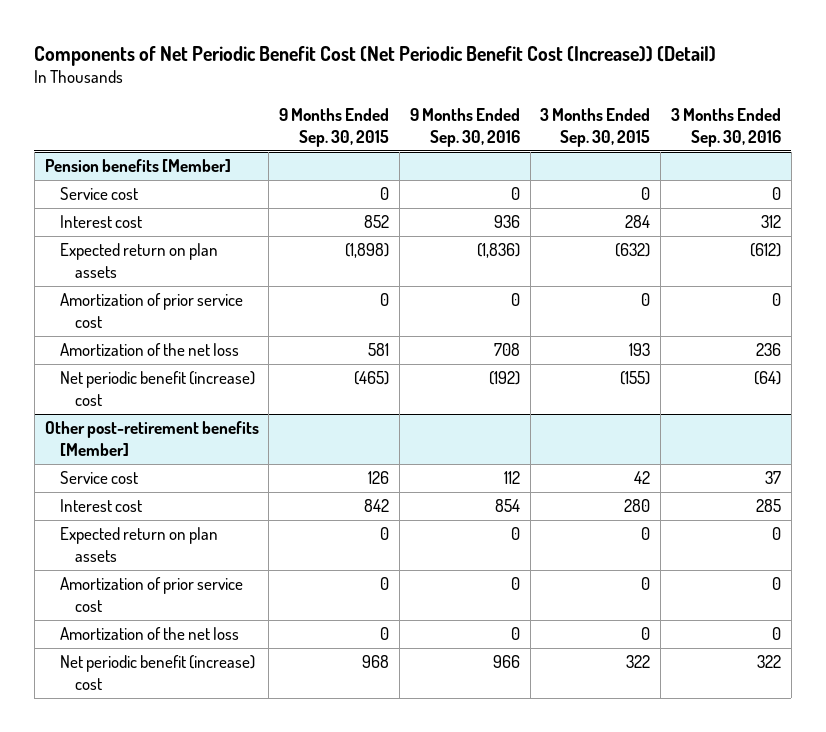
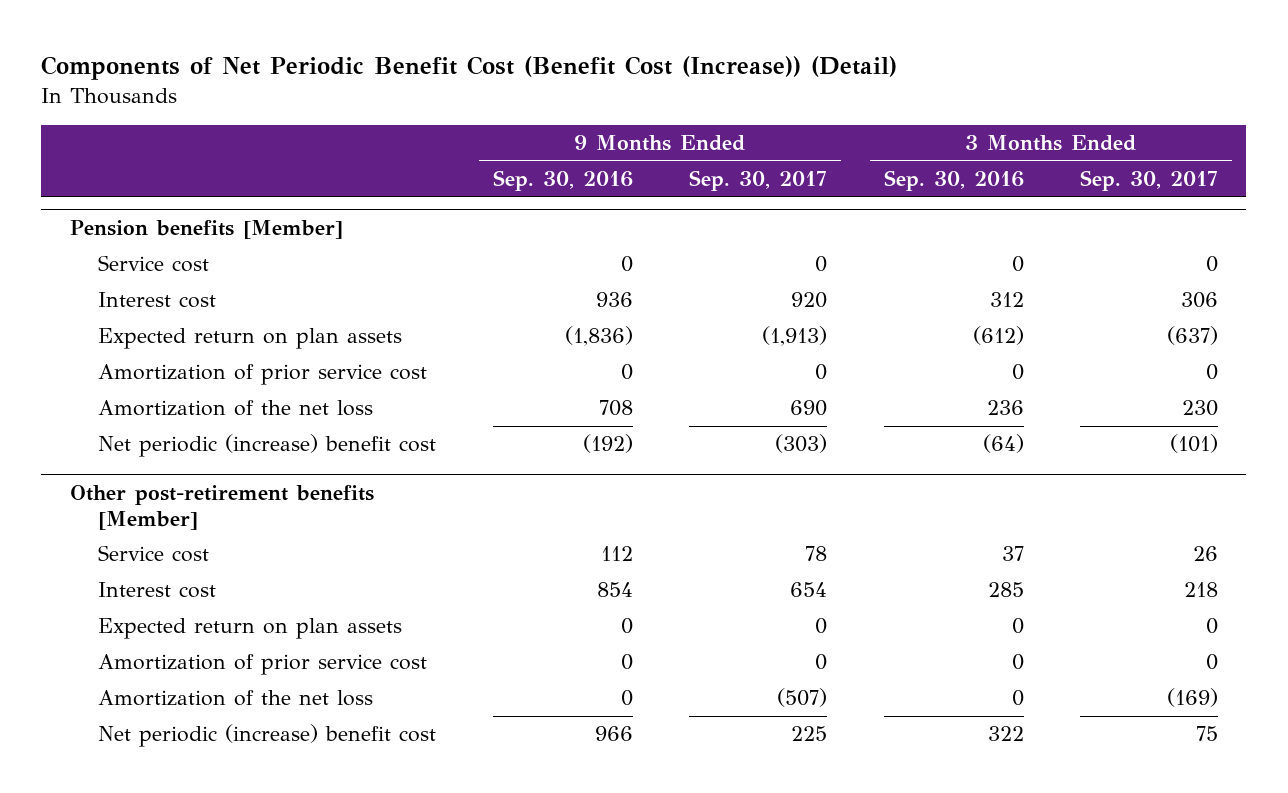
- Components of Net Periodic Benefit Cost (Net Periodic Benefit Cost (Increase)) (Detail)
+ Components of Net Periodic Benefit Cost (Benefit Cost (Increase)) (Detail)
- | 9 Months Ended Sep. 30, 2015 | 9 Months Ended Sep. 30, 2016 | 3 Months Ended Sep. 30, 2015 | 3 Months Ended Sep. 30, 2016
+ | 9 Months Ended Sep. 30, 2016 | 9 Months Ended Sep. 30, 2017 | 3 Months Ended Sep. 30, 2016 | 3 Months Ended Sep. 30, 2017
@ Pension benefits [Member]
- Net periodic benefit (increase) cost | (465) | (192) | (155) | (64)
+ Net periodic (increase) benefit cost | (192) | (303) | (64) | (101)
@ Other post-retirement benefits [Member]
- Net periodic benefit (increase) cost | 968 | 966 | 322 | 322
+ Net periodic (increase) benefit cost | 966 | 225 | 322 | 75

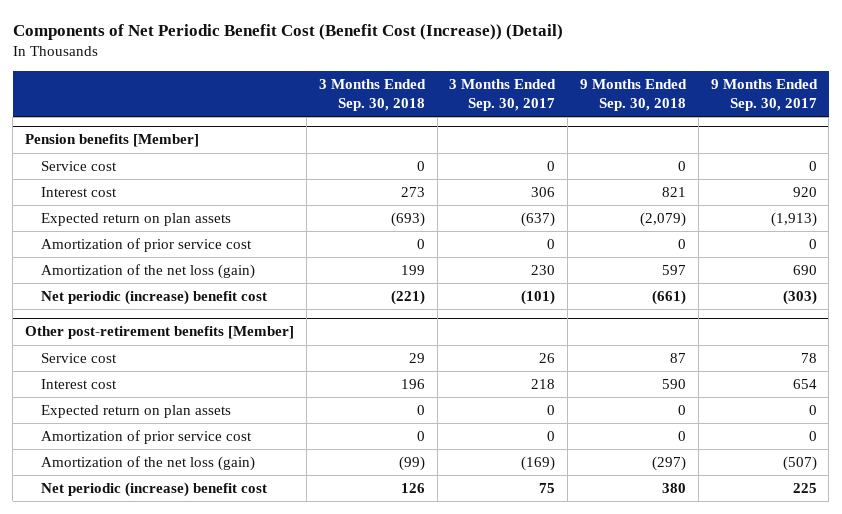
- | 9 Months Ended Sep. 30, 2016 | 9 Months Ended Sep. 30, 2017 | 3 Months Ended Sep. 30, 2016 | 3 Months Ended Sep. 30, 2017
+ | 3 Months Ended Sep. 30, 2018 | 3 Months Ended Sep. 30, 2017 | 9 Months Ended Sep. 30, 2018 | 9 Months Ended Sep. 30, 2017
@ Pension benefits [Member]
- Amortization of the net loss | 708 | 690 | 236 | 230
+ Amortization of the net loss (gain) | 199 | 230 | 597 | 690
@ Other post-retirement benefits [Member]
- Amortization of the net loss | 0 | (507) | 0 | (169)
+ Amortization of the net loss (gain) | (99) | (169) | (297) | (507)

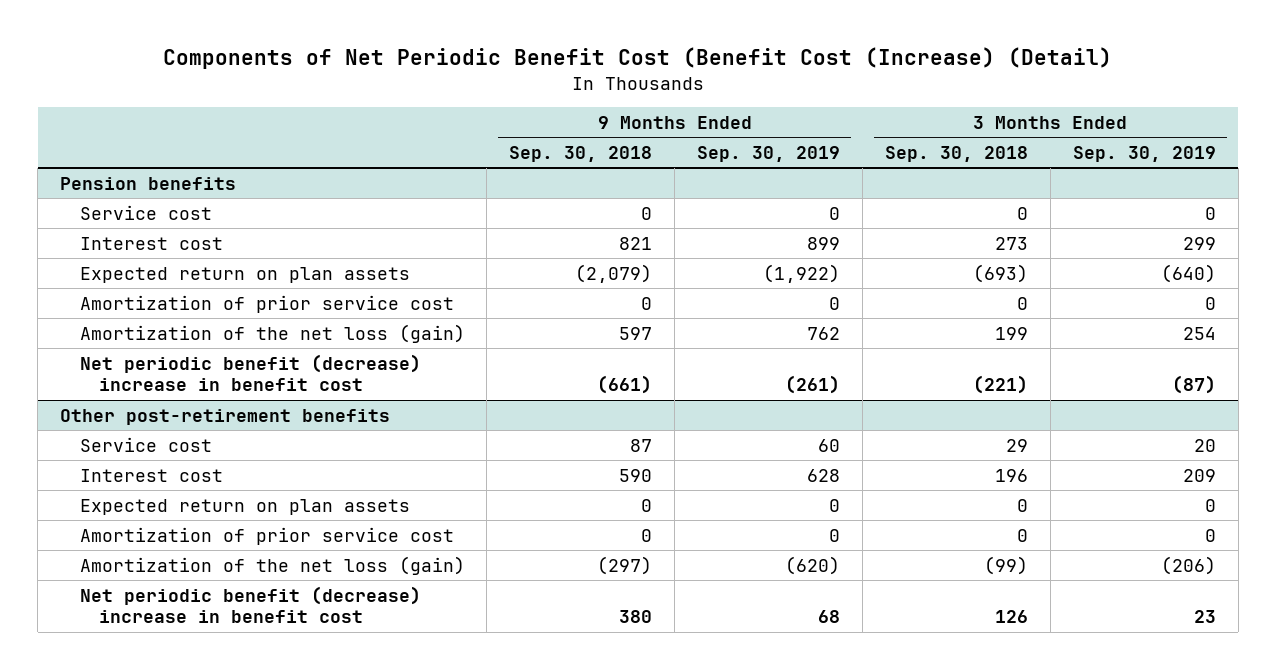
- Components of Net Periodic Benefit Cost (Benefit Cost (Increase)) (Detail)
+ Components of Net Periodic Benefit Cost (Benefit Cost (Increase) (Detail)
- | 3 Months Ended Sep. 30, 2018 | 3 Months Ended Sep. 30, 2017 | 9 Months Ended Sep. 30, 2018 | 9 Months Ended Sep. 30, 2017
+ | 9 Months Ended Sep. 30, 2018 | 9 Months Ended Sep. 30, 2019 | 3 Months Ended Sep. 30, 2018 | 3 Months Ended Sep. 30, 2019
- Pension benefits [Member]
+ Pension benefits
- Net periodic (increase) benefit cost | (221) | (101) | (661) | (303)
- Other post-retirement benefits [Member]
+ Net periodic benefit (decrease) increase in benefit cost | (661) | (261) | (221) | (87)
+ Other post-retirement benefits
- Net periodic (increase) benefit cost | 126 | 75 | 380 | 225
+ Net periodic benefit (decrease) increase in benefit cost | 380 | 68 | 126 | 23

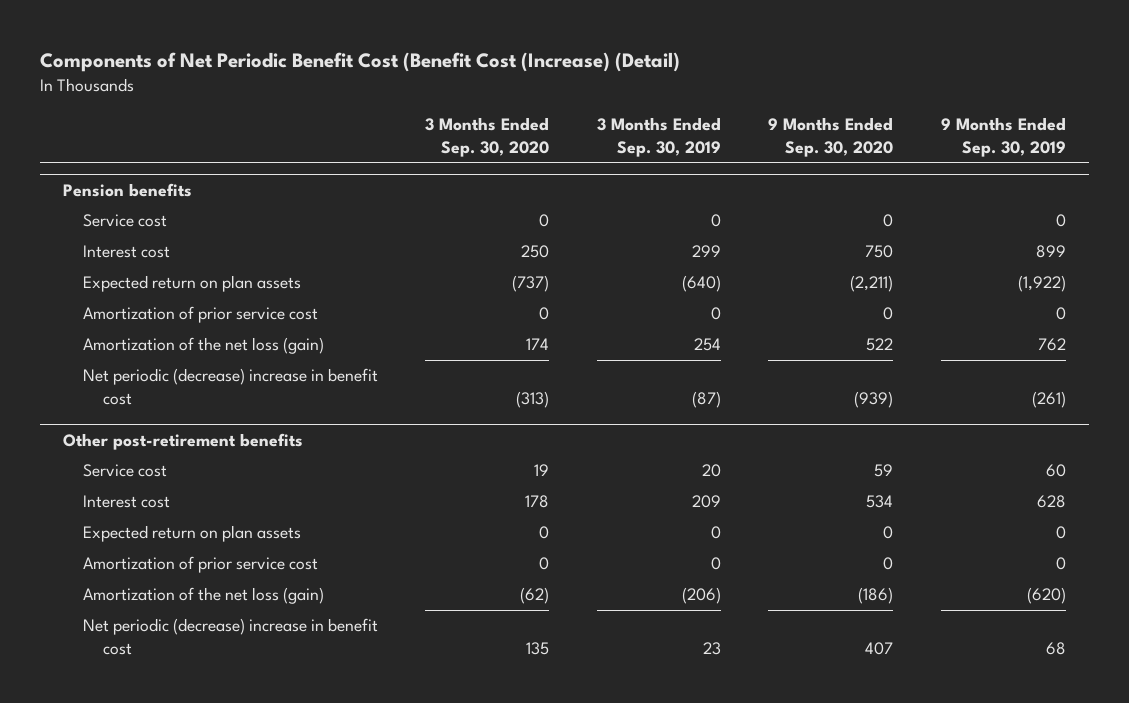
- | 9 Months Ended Sep. 30, 2018 | 9 Months Ended Sep. 30, 2019 | 3 Months Ended Sep. 30, 2018 | 3 Months Ended Sep. 30, 2019
+ | 3 Months Ended Sep. 30, 2020 | 3 Months Ended Sep. 30, 2019 | 9 Months Ended Sep. 30, 2020 | 9 Months Ended Sep. 30, 2019
@ Pension benefits
- Net periodic benefit (decrease) increase in benefit cost | (661) | (261) | (221) | (87)
+ Net periodic (decrease) increase in benefit cost | (313) | (87) | (939) | (261)
@ Other post-retirement benefits
- Net periodic benefit (decrease) increase in benefit cost | 380 | 68 | 126 | 23
+ Net periodic (decrease) increase in benefit cost | 135 | 23 | 407 | 68

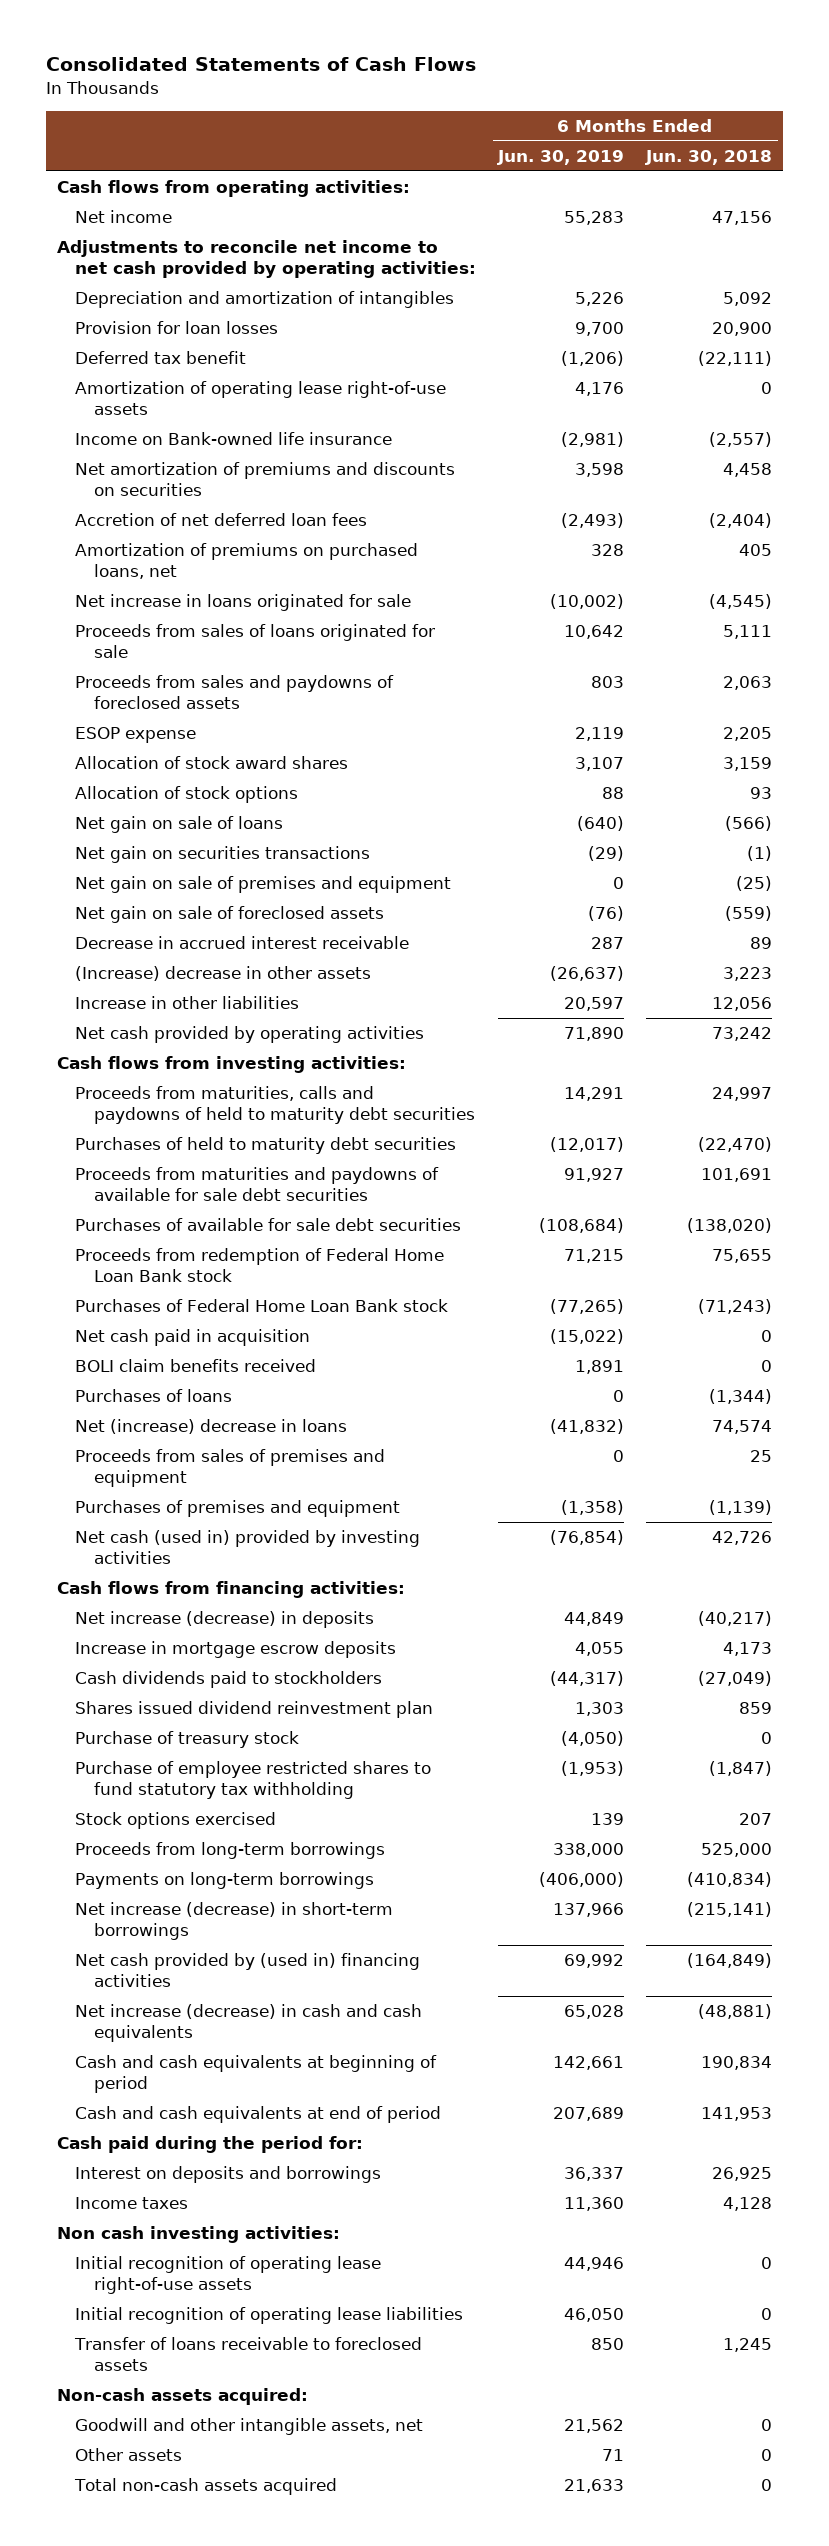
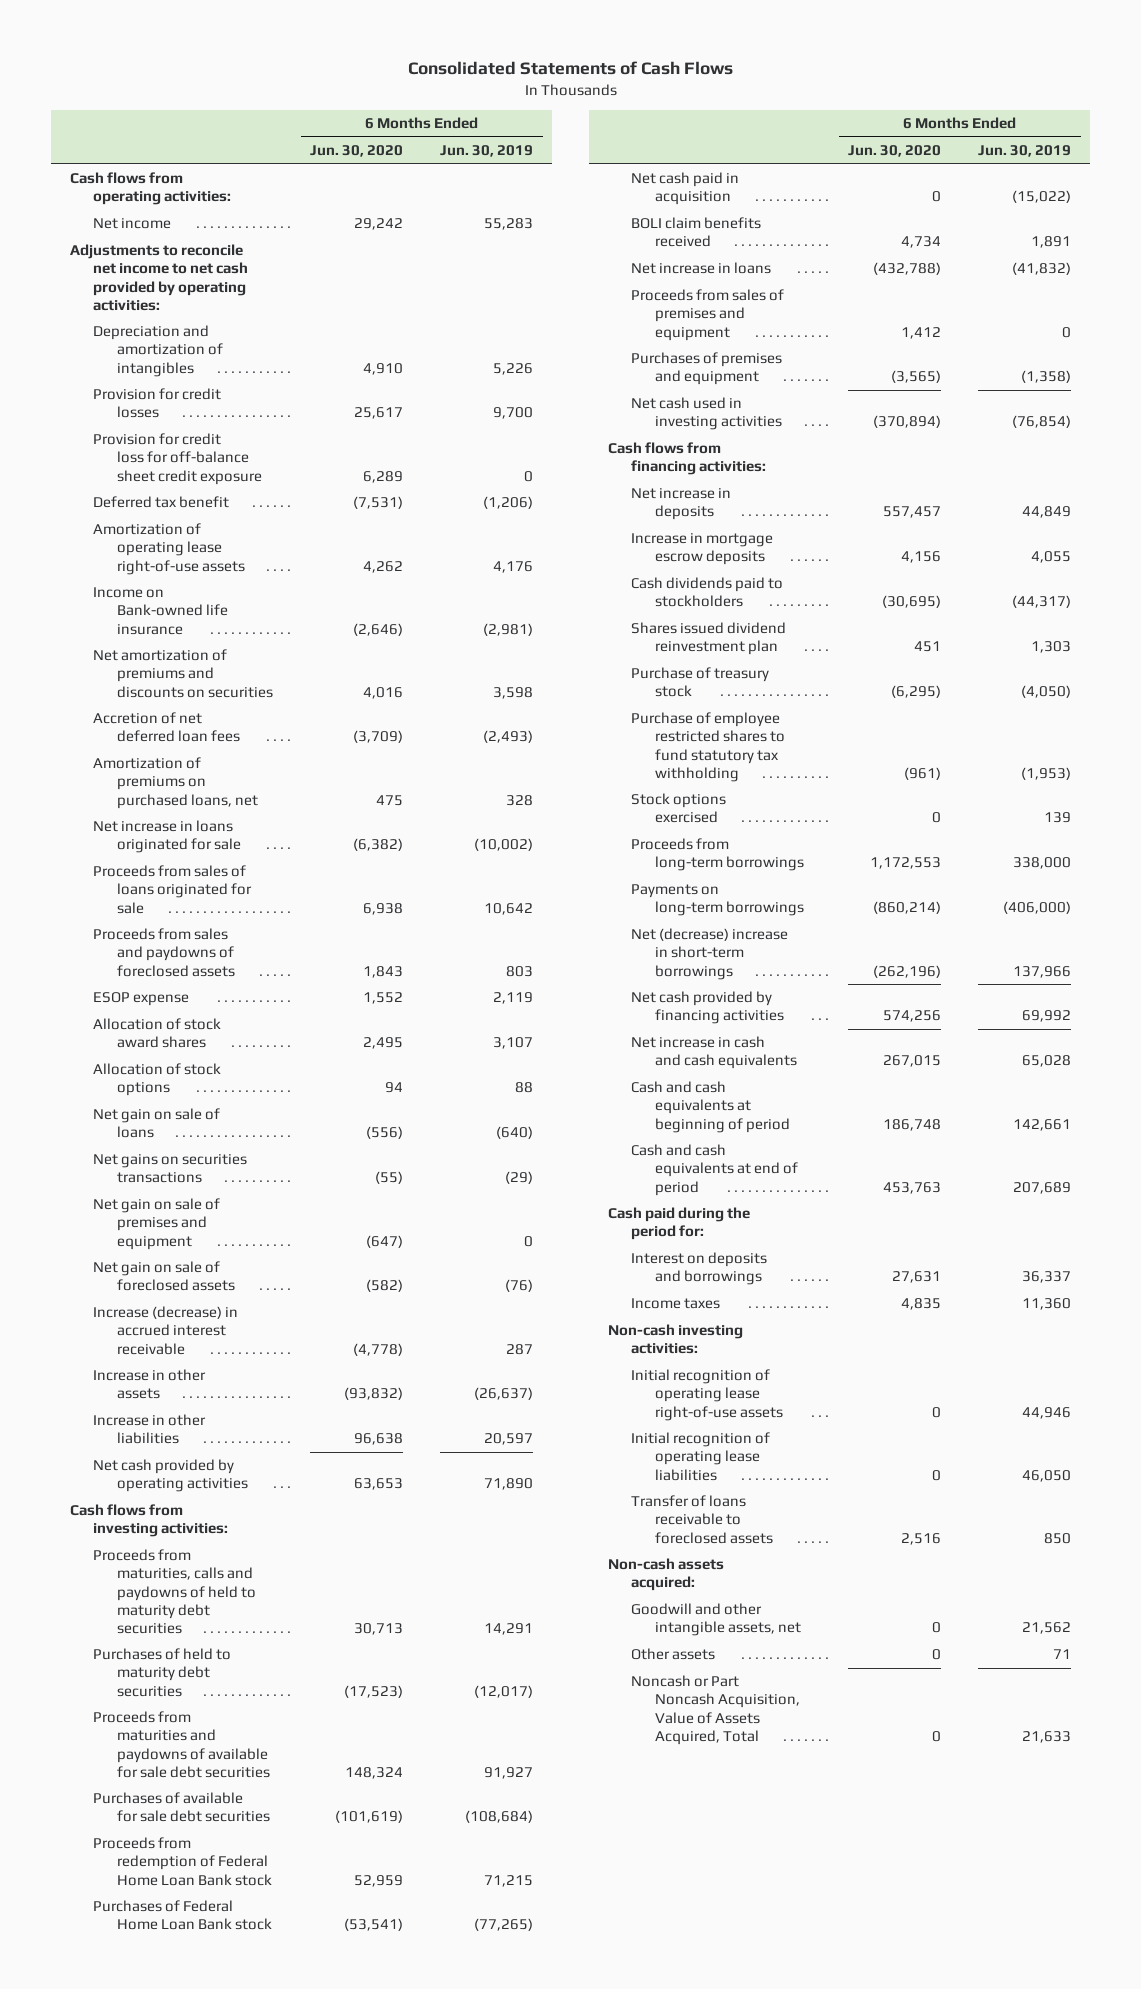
- | 6 Months Ended Jun. 30, 2019 | 6 Months Ended Jun. 30, 2018
+ | 6 Months Ended Jun. 30, 2020 | 6 Months Ended Jun. 30, 2019
- Provision for loan losses | 9,700 | 20,900
+ Provision for credit losses | 25,617 | 9,700
+ Provision for credit loss for off-balance sheet credit exposure | 6,289 | 0
- Net gain on securities transactions | (29) | (1)
+ Net gains on securities transactions | (55) | (29)
- Decrease in accrued interest receivable | 287 | 89
- (Increase) decrease in other assets | (26,637) | 3,223
+ Increase (decrease) in accrued interest receivable | (4,778) | 287
+ Increase in other assets | (93,832) | (26,637)
- Purchases of loans | 0 | (1,344)
- Net (increase) decrease in loans | (41,832) | 74,574
+ Net increase in loans | (432,788) | (41,832)
- Net cash (used in) provided by investing activities | (76,854) | 42,726
+ Net cash used in investing activities | (370,894) | (76,854)
- Net increase (decrease) in deposits | 44,849 | (40,217)
+ Net increase in deposits | 557,457 | 44,849
- Net increase (decrease) in short-term borrowings | 137,966 | (215,141)
- Net cash provided by (used in) financing activities | 69,992 | (164,849)
- Net increase (decrease) in cash and cash equivalents | 65,028 | (48,881)
+ Net (decrease) increase in short-term borrowings | (262,196) | 137,966
+ Net cash provided by financing activities | 574,256 | 69,992
+ Net increase in cash and cash equivalents | 267,015 | 65,028
- Non cash investing activities:
+ Non-cash investing activities:
- Total non-cash assets acquired | 21,633 | 0
+ Noncash or Part Noncash Acquisition, Value of Assets Acquired, Total | 0 | 21,633

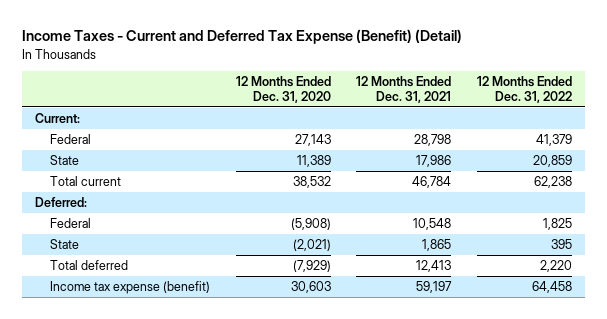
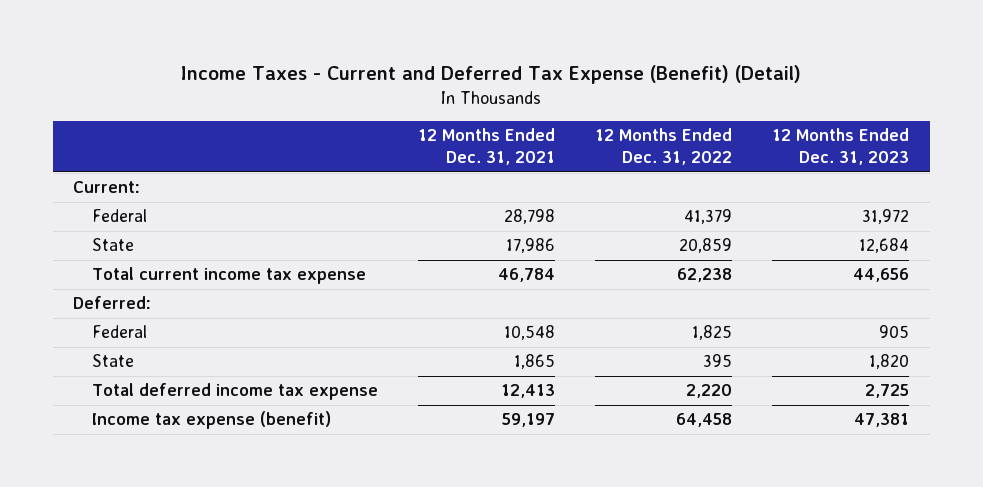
- | 12 Months Ended Dec. 31, 2020 | 12 Months Ended Dec. 31, 2021 | 12 Months Ended Dec. 31, 2022
+ | 12 Months Ended Dec. 31, 2021 | 12 Months Ended Dec. 31, 2022 | 12 Months Ended Dec. 31, 2023
- Total current | 38,532 | 46,784 | 62,238
+ Total current income tax expense | 46,784 | 62,238 | 44,656
- Total deferred | (7,929) | 12,413 | 2,220
+ Total deferred income tax expense | 12,413 | 2,220 | 2,725

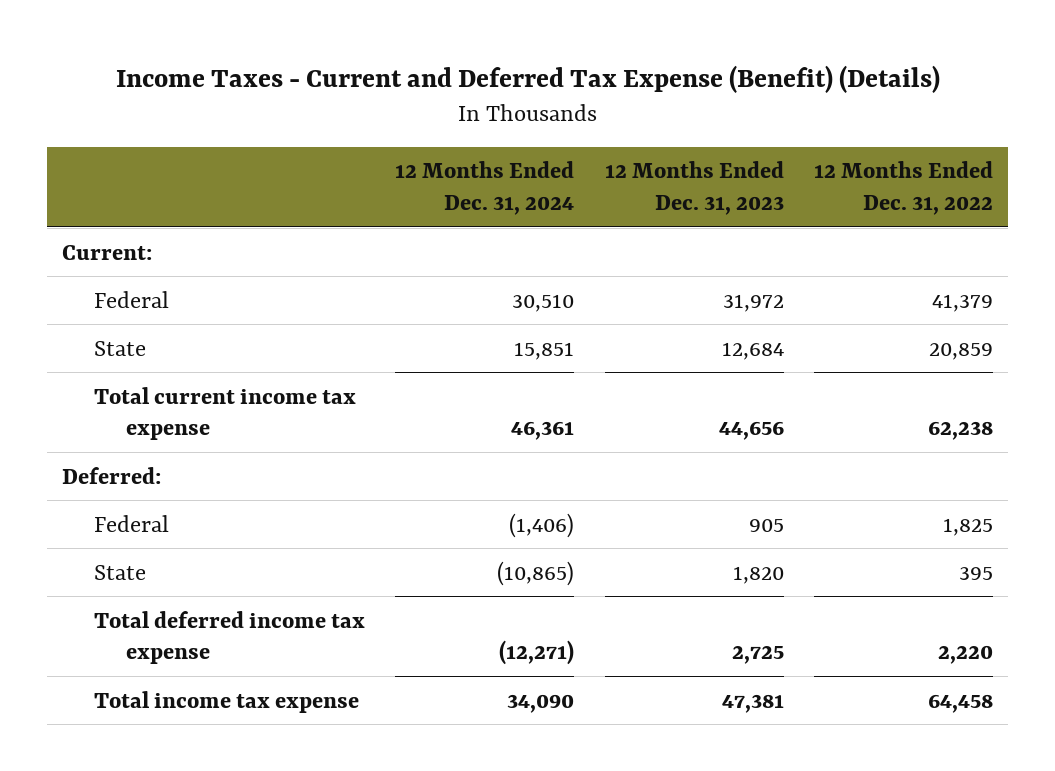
- Income Taxes - Current and Deferred Tax Expense (Benefit) (Detail)
+ Income Taxes - Current and Deferred Tax Expense (Benefit) (Details)
- | 12 Months Ended Dec. 31, 2021 | 12 Months Ended Dec. 31, 2022 | 12 Months Ended Dec. 31, 2023
+ | 12 Months Ended Dec. 31, 2024 | 12 Months Ended Dec. 31, 2023 | 12 Months Ended Dec. 31, 2022
- Income tax expense (benefit) | 59,197 | 64,458 | 47,381
+ Total income tax expense | 34,090 | 47,381 | 64,458

